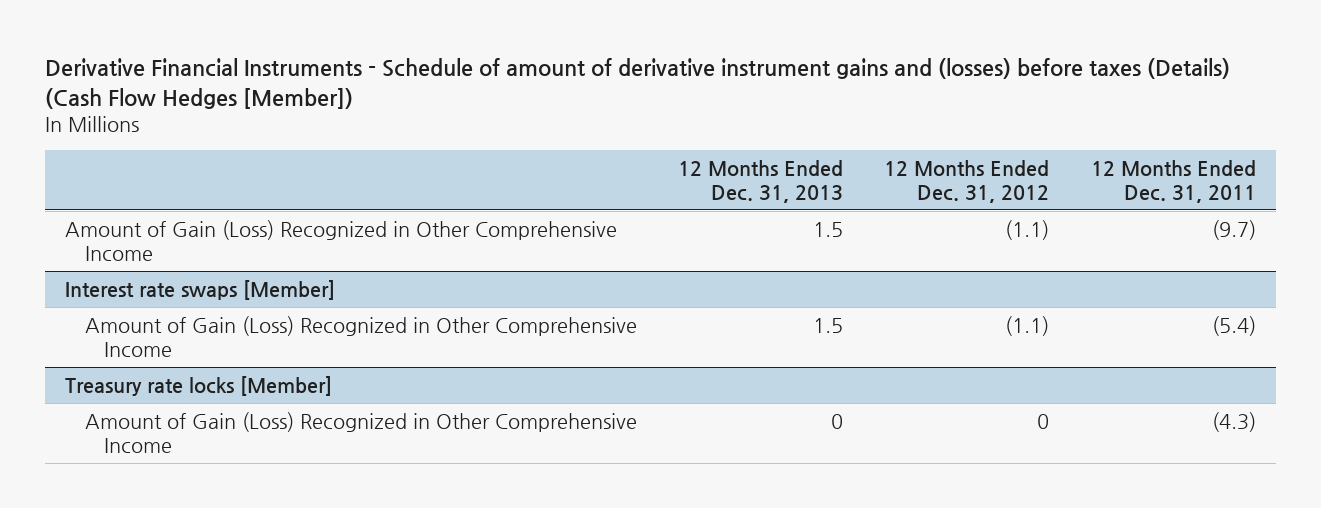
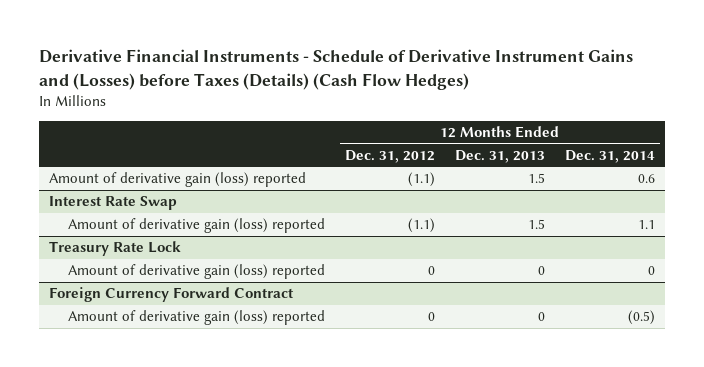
- Derivative Financial Instruments - Schedule of amount of derivative instrument gains and (losses) before taxes (Details) (Cash Flow Hedges [Member])
+ Derivative Financial Instruments - Schedule of Derivative Instrument Gains and (Losses) before Taxes (Details) (Cash Flow Hedges)
- | 12 Months Ended Dec. 31, 2013 | 12 Months Ended Dec. 31, 2012 | 12 Months Ended Dec. 31, 2011
+ | 12 Months Ended Dec. 31, 2012 | 12 Months Ended Dec. 31, 2013 | 12 Months Ended Dec. 31, 2014
- Amount of Gain (Loss) Recognized in Other Comprehensive Income | 1.5 | (1.1) | (9.7)
- Interest rate swaps [Member]
- Amount of Gain (Loss) Recognized in Other Comprehensive Income | 1.5 | (1.1) | (5.4)
- Treasury rate locks [Member]
- Amount of Gain (Loss) Recognized in Other Comprehensive Income | 0 | 0 | (4.3)
+ Amount of derivative gain (loss) reported | (1.1) | 1.5 | 0.6
+ Interest Rate Swap
+ Amount of derivative gain (loss) reported | (1.1) | 1.5 | 1.1
+ Treasury Rate Lock
+ Amount of derivative gain (loss) reported | 0 | 0 | 0
+ Foreign Currency Forward Contract
+ Amount of derivative gain (loss) reported | 0 | 0 | (0.5)

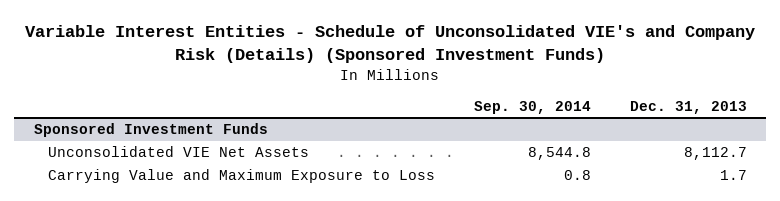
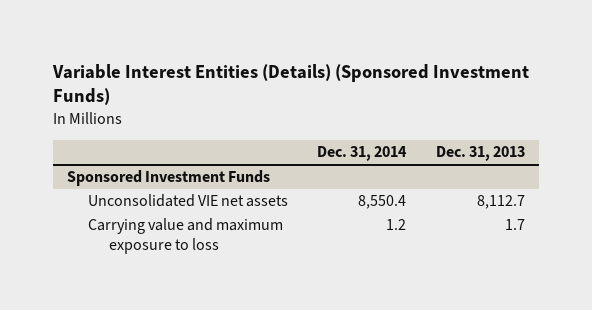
- Variable Interest Entities - Schedule of Unconsolidated VIE's and Company Risk (Details) (Sponsored Investment Funds)
+ Variable Interest Entities (Details) (Sponsored Investment Funds)
- | Sep. 30, 2014 | Dec. 31, 2013
+ | Dec. 31, 2014 | Dec. 31, 2013
@ Sponsored Investment Funds
- Unconsolidated VIE Net Assets | 8,544.8 | 8,112.7
- Carrying Value and Maximum Exposure to Loss | 0.8 | 1.7
+ Unconsolidated VIE net assets | 8,550.4 | 8,112.7
+ Carrying value and maximum exposure to loss | 1.2 | 1.7

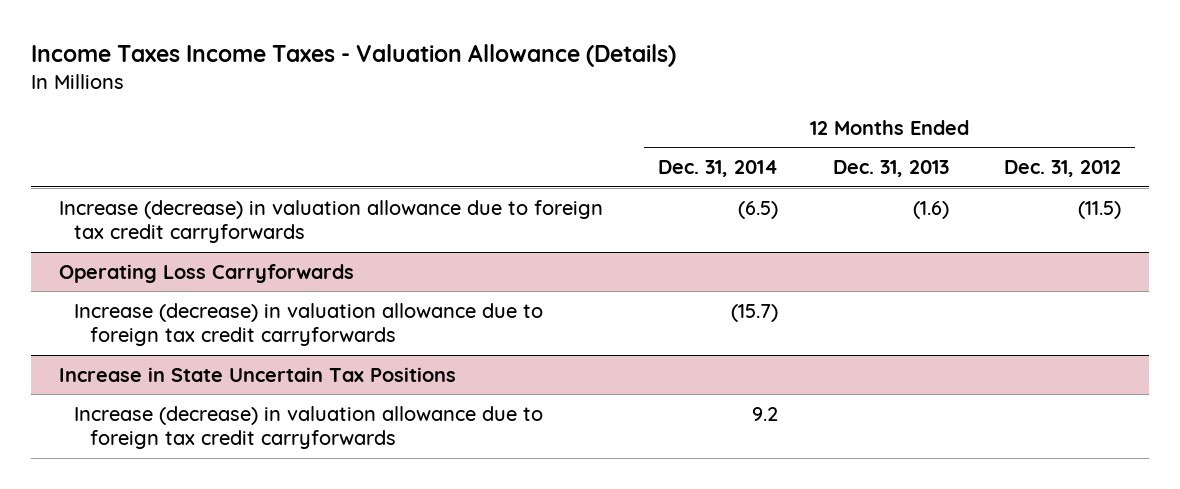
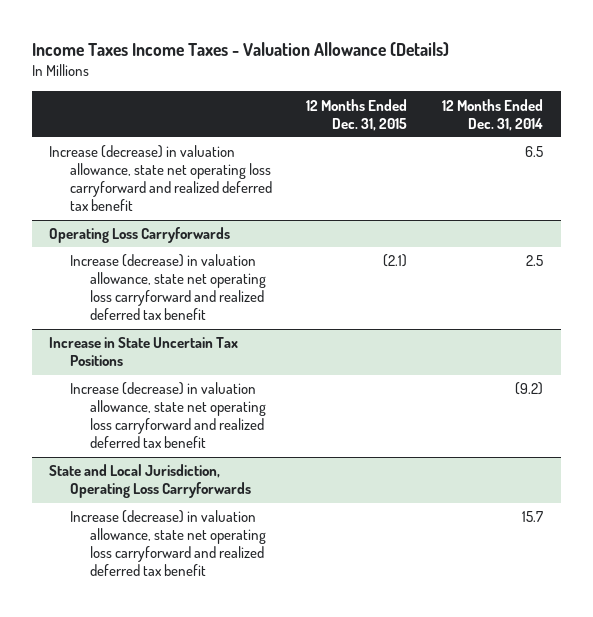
- | 12 Months Ended Dec. 31, 2014 | 12 Months Ended Dec. 31, 2013 | 12 Months Ended Dec. 31, 2012
+ | 12 Months Ended Dec. 31, 2015 | 12 Months Ended Dec. 31, 2014
- Increase (decrease) in valuation allowance due to foreign tax credit carryforwards | (6.5) | (1.6) | (11.5)
+ Increase (decrease) in valuation allowance, state net operating loss carryforward and realized deferred tax benefit | | 6.5
@ Operating Loss Carryforwards
- Increase (decrease) in valuation allowance due to foreign tax credit carryforwards | (15.7) | |
+ Increase (decrease) in valuation allowance, state net operating loss carryforward and realized deferred tax benefit | (2.1) | 2.5
@ Increase in State Uncertain Tax Positions
- Increase (decrease) in valuation allowance due to foreign tax credit carryforwards | 9.2 | |
+ Increase (decrease) in valuation allowance, state net operating loss carryforward and realized deferred tax benefit | | (9.2)
+ State and Local Jurisdiction, Operating Loss Carryforwards
+ Increase (decrease) in valuation allowance, state net operating loss carryforward and realized deferred tax benefit | | 15.7

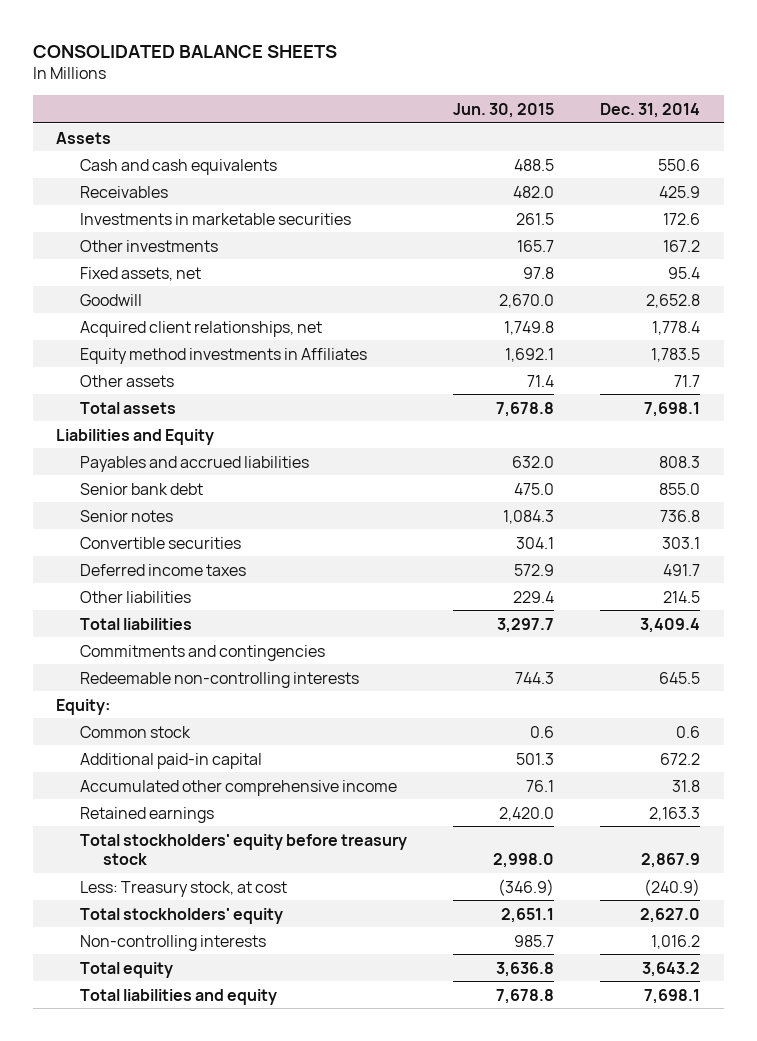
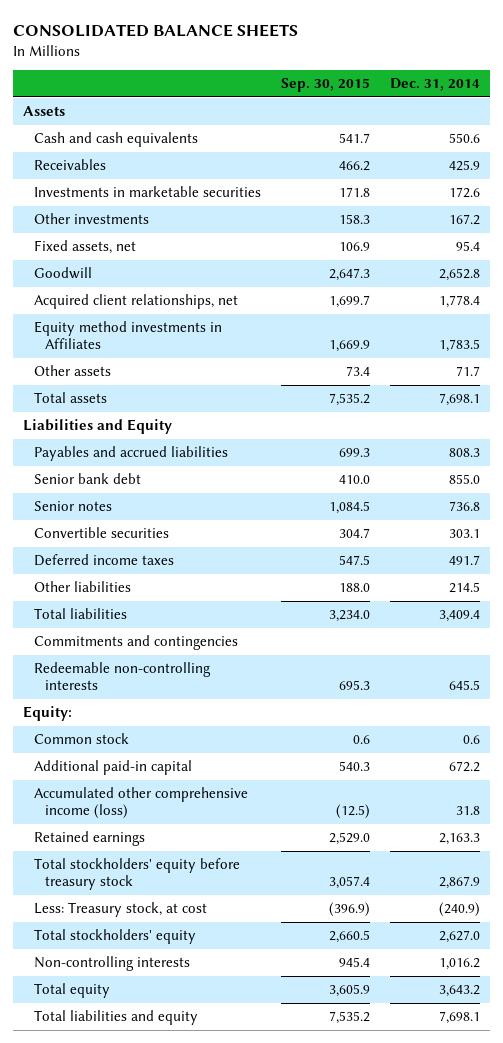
- | Jun. 30, 2015 | Dec. 31, 2014
+ | Sep. 30, 2015 | Dec. 31, 2014
- Accumulated other comprehensive income | 76.1 | 31.8
+ Accumulated other comprehensive income (loss) | (12.5) | 31.8

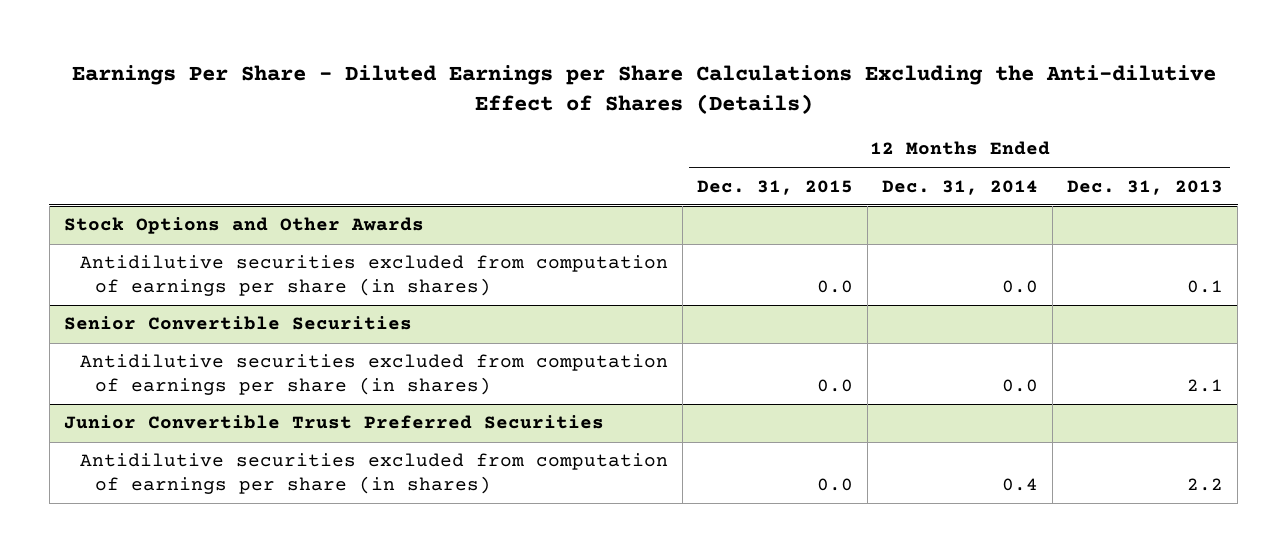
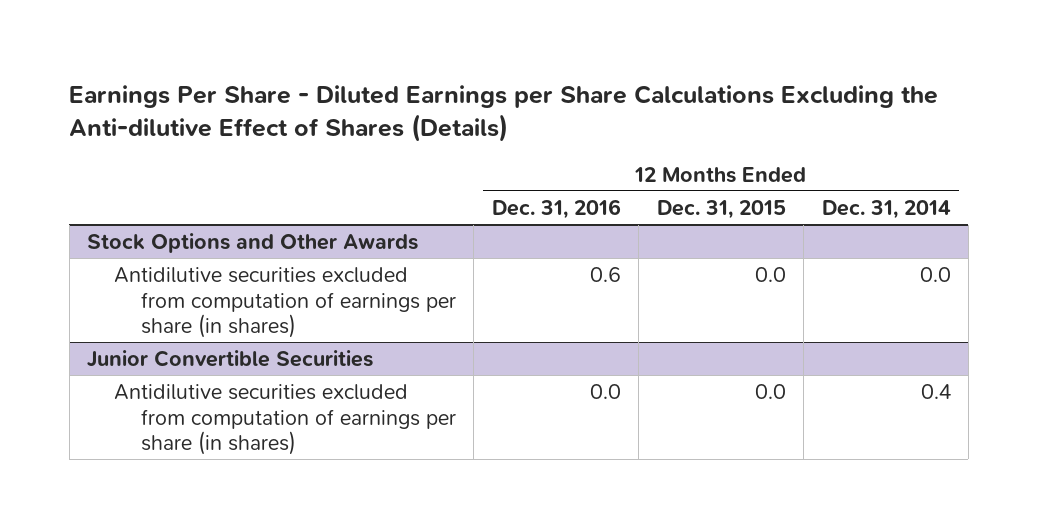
- | 12 Months Ended Dec. 31, 2015 | 12 Months Ended Dec. 31, 2014 | 12 Months Ended Dec. 31, 2013
+ | 12 Months Ended Dec. 31, 2016 | 12 Months Ended Dec. 31, 2015 | 12 Months Ended Dec. 31, 2014
- Senior Convertible Securities
- Antidilutive securities excluded from computation of earnings per share (in shares) | 0.0 | 0.0 | 2.1
- Junior Convertible Trust Preferred Securities
+ Junior Convertible Securities

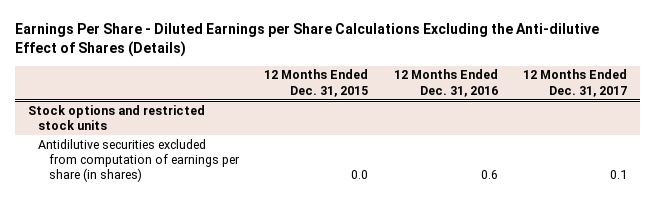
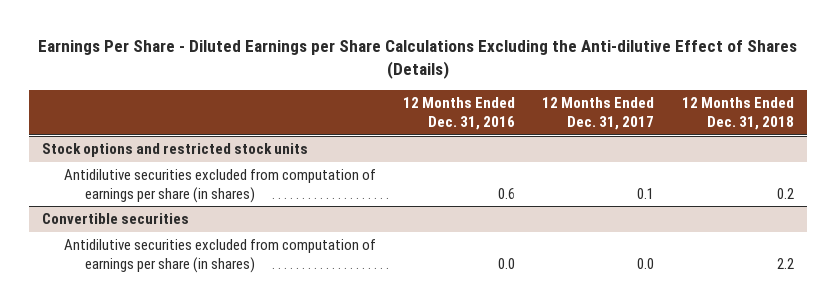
- | 12 Months Ended Dec. 31, 2015 | 12 Months Ended Dec. 31, 2016 | 12 Months Ended Dec. 31, 2017
+ | 12 Months Ended Dec. 31, 2016 | 12 Months Ended Dec. 31, 2017 | 12 Months Ended Dec. 31, 2018
+ Convertible securities
+ Antidilutive securities excluded from computation of earnings per share (in shares) | 0.0 | 0.0 | 2.2

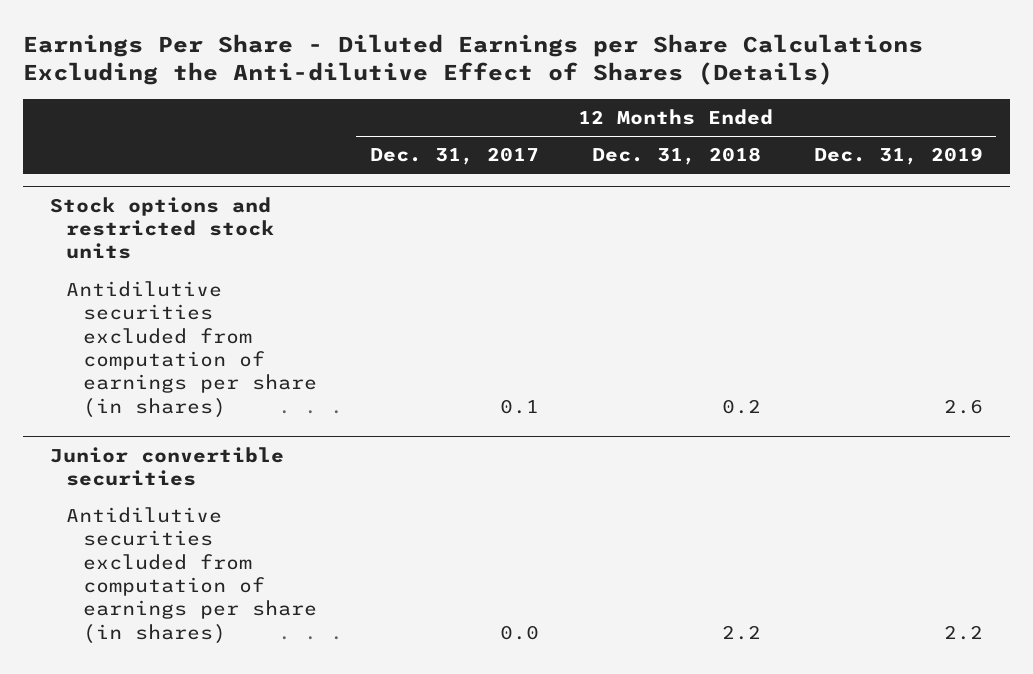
- | 12 Months Ended Dec. 31, 2016 | 12 Months Ended Dec. 31, 2017 | 12 Months Ended Dec. 31, 2018
+ | 12 Months Ended Dec. 31, 2017 | 12 Months Ended Dec. 31, 2018 | 12 Months Ended Dec. 31, 2019
- Convertible securities
+ Junior convertible securities

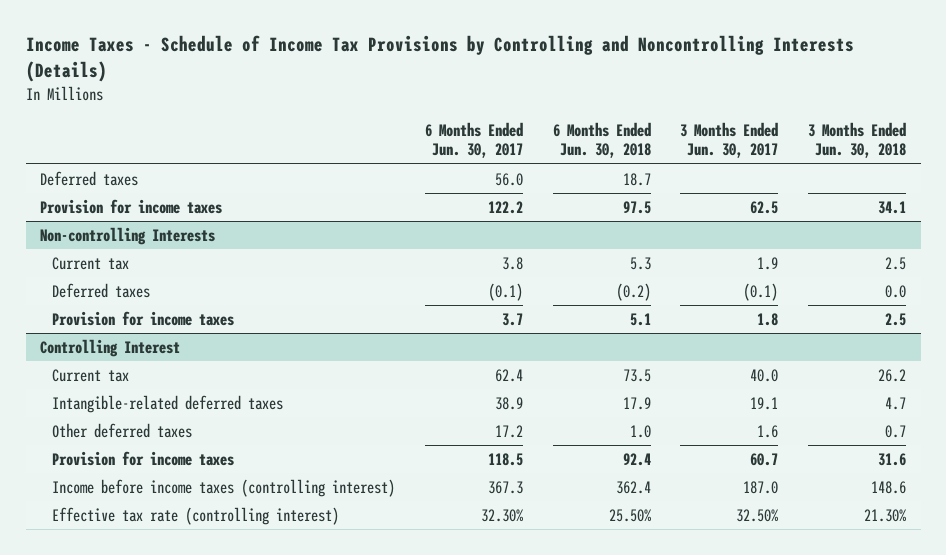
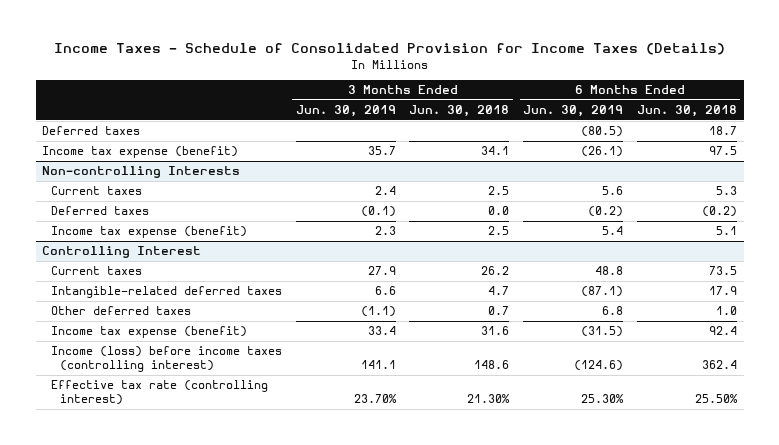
- Income Taxes - Schedule of Income Tax Provisions by Controlling and Noncontrolling Interests (Details)
+ Income Taxes - Schedule of Consolidated Provision for Income Taxes (Details)
- | 6 Months Ended Jun. 30, 2017 | 6 Months Ended Jun. 30, 2018 | 3 Months Ended Jun. 30, 2017 | 3 Months Ended Jun. 30, 2018
+ | 3 Months Ended Jun. 30, 2019 | 3 Months Ended Jun. 30, 2018 | 6 Months Ended Jun. 30, 2019 | 6 Months Ended Jun. 30, 2018
- Provision for income taxes | 122.2 | 97.5 | 62.5 | 34.1
+ Income tax expense (benefit) | 35.7 | 34.1 | (26.1) | 97.5
@ Non-controlling Interests
- Current tax | 3.8 | 5.3 | 1.9 | 2.5
+ Current taxes | 2.4 | 2.5 | 5.6 | 5.3
- Provision for income taxes | 3.7 | 5.1 | 1.8 | 2.5
+ Income tax expense (benefit) | 2.3 | 2.5 | 5.4 | 5.1
@ Controlling Interest
- Current tax | 62.4 | 73.5 | 40.0 | 26.2
+ Current taxes | 27.9 | 26.2 | 48.8 | 73.5
- Provision for income taxes | 118.5 | 92.4 | 60.7 | 31.6
- Income before income taxes (controlling interest) | 367.3 | 362.4 | 187.0 | 148.6
+ Income tax expense (benefit) | 33.4 | 31.6 | (31.5) | 92.4
+ Income (loss) before income taxes (controlling interest) | 141.1 | 148.6 | (124.6) | 362.4

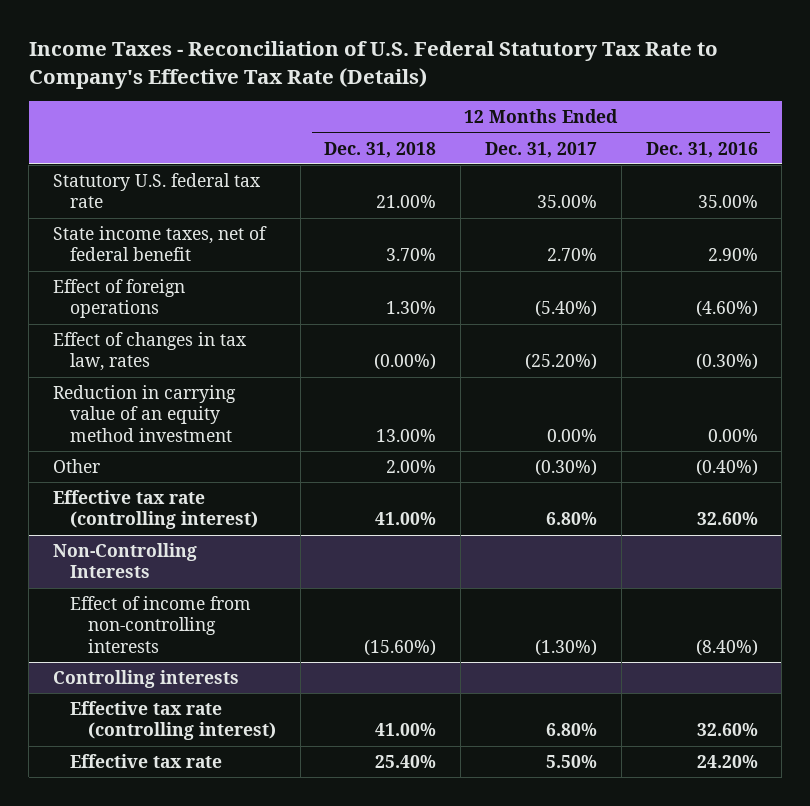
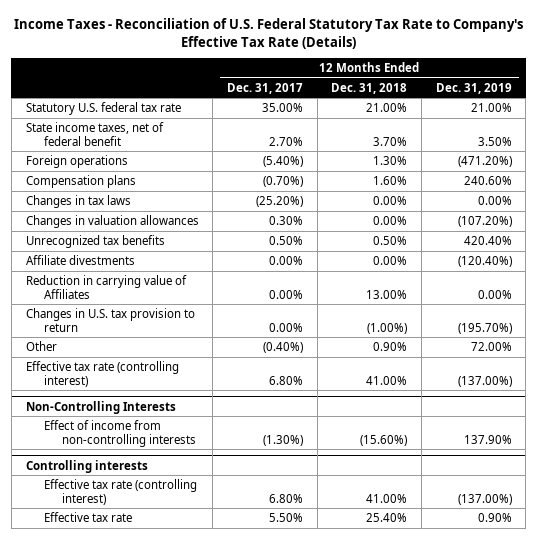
- | 12 Months Ended Dec. 31, 2018 | 12 Months Ended Dec. 31, 2017 | 12 Months Ended Dec. 31, 2016
+ | 12 Months Ended Dec. 31, 2017 | 12 Months Ended Dec. 31, 2018 | 12 Months Ended Dec. 31, 2019
- Effect of foreign operations | 1.30% | (5.40%) | (4.60%)
- Effect of changes in tax law, rates | (0.00%) | (25.20%) | (0.30%)
- Reduction in carrying value of an equity method investment | 13.00% | 0.00% | 0.00%
- Other | 2.00% | (0.30%) | (0.40%)
+ Foreign operations | (5.40%) | 1.30% | (471.20%)
+ Compensation plans | (0.70%) | 1.60% | 240.60%
+ Changes in tax laws | (25.20%) | 0.00% | 0.00%
+ Changes in valuation allowances | 0.30% | 0.00% | (107.20%)
+ Unrecognized tax benefits | 0.50% | 0.50% | 420.40%
+ Affiliate divestments | 0.00% | 0.00% | (120.40%)
+ Reduction in carrying value of Affiliates | 0.00% | 13.00% | 0.00%
+ Changes in U.S. tax provision to return | 0.00% | (1.00%) | (195.70%)
+ Other | (0.40%) | 0.90% | 72.00%

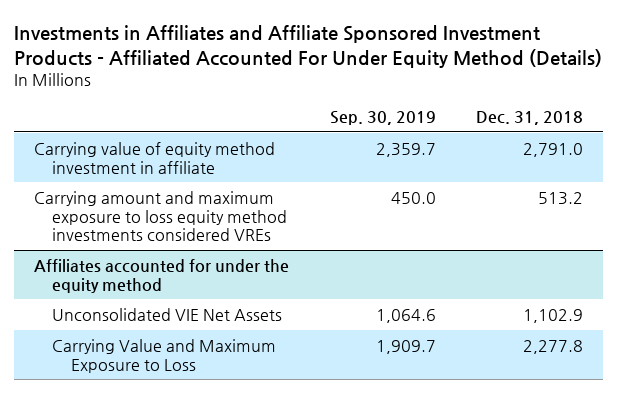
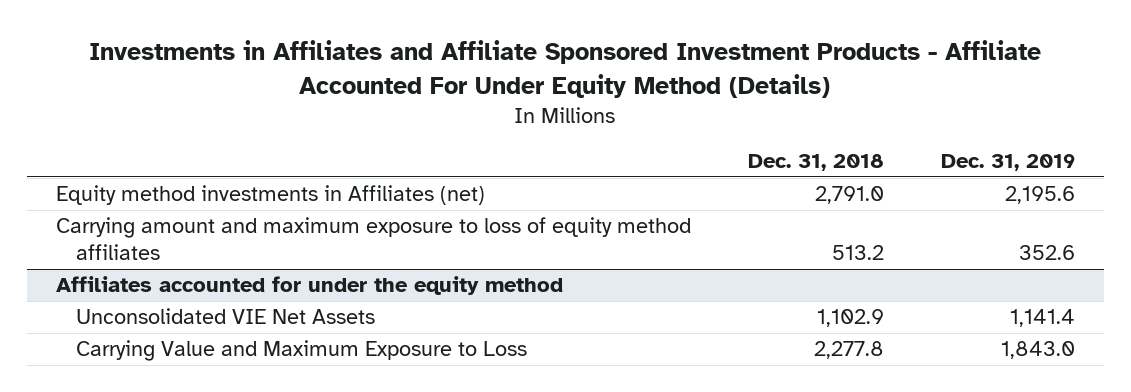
- Investments in Affiliates and Affiliate Sponsored Investment Products - Affiliated Accounted For Under Equity Method (Details)
+ Investments in Affiliates and Affiliate Sponsored Investment Products - Affiliate Accounted For Under Equity Method (Details)
- | Sep. 30, 2019 | Dec. 31, 2018
+ | Dec. 31, 2018 | Dec. 31, 2019
- Carrying value of equity method investment in affiliate | 2,359.7 | 2,791.0
- Carrying amount and maximum exposure to loss equity method investments considered VREs | 450.0 | 513.2
+ Equity method investments in Affiliates (net) | 2,791.0 | 2,195.6
+ Carrying amount and maximum exposure to loss of equity method affiliates | 513.2 | 352.6

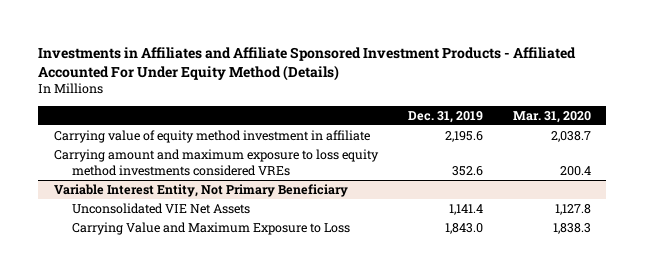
- Investments in Affiliates and Affiliate Sponsored Investment Products - Affiliate Accounted For Under Equity Method (Details)
+ Investments in Affiliates and Affiliate Sponsored Investment Products - Affiliated Accounted For Under Equity Method (Details)
- | Dec. 31, 2018 | Dec. 31, 2019
+ | Dec. 31, 2019 | Mar. 31, 2020
- Equity method investments in Affiliates (net) | 2,791.0 | 2,195.6
- Carrying amount and maximum exposure to loss of equity method affiliates | 513.2 | 352.6
- Affiliates accounted for under the equity method
+ Carrying value of equity method investment in affiliate | 2,195.6 | 2,038.7
+ Carrying amount and maximum exposure to loss equity method investments considered VREs | 352.6 | 200.4
+ Variable Interest Entity, Not Primary Beneficiary

